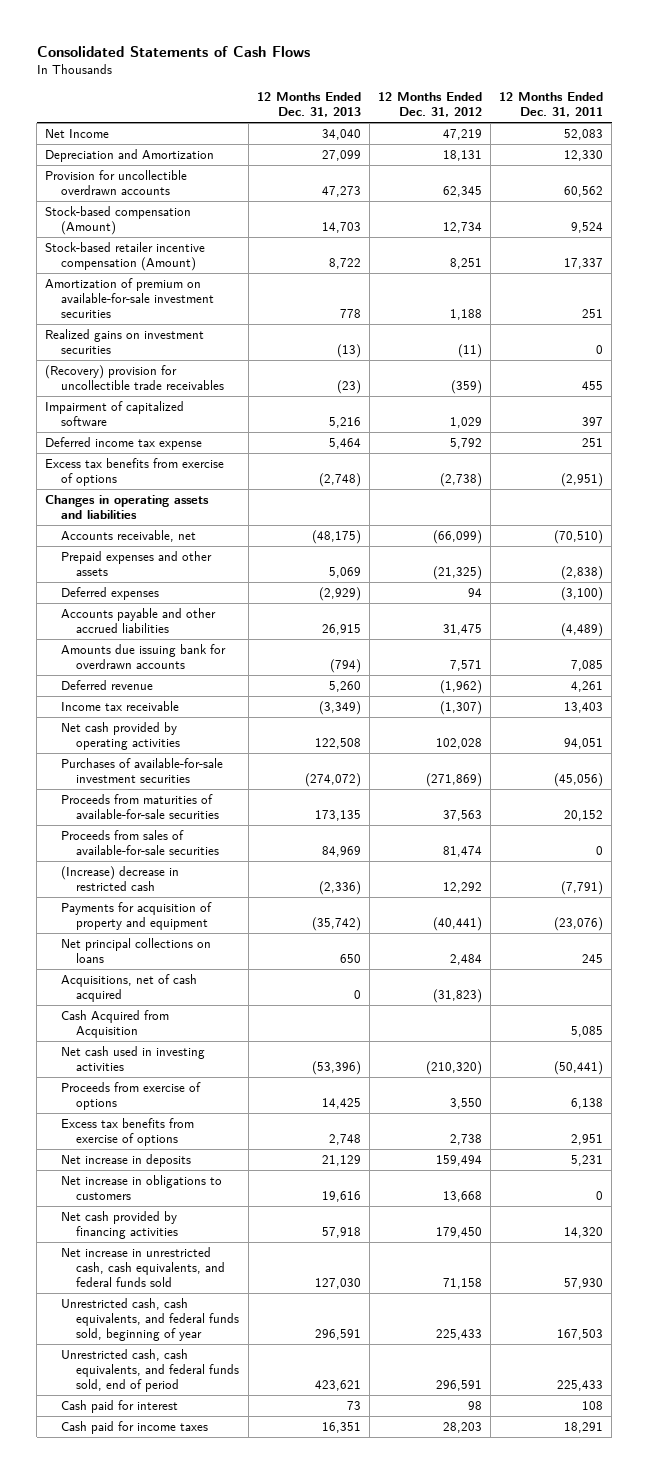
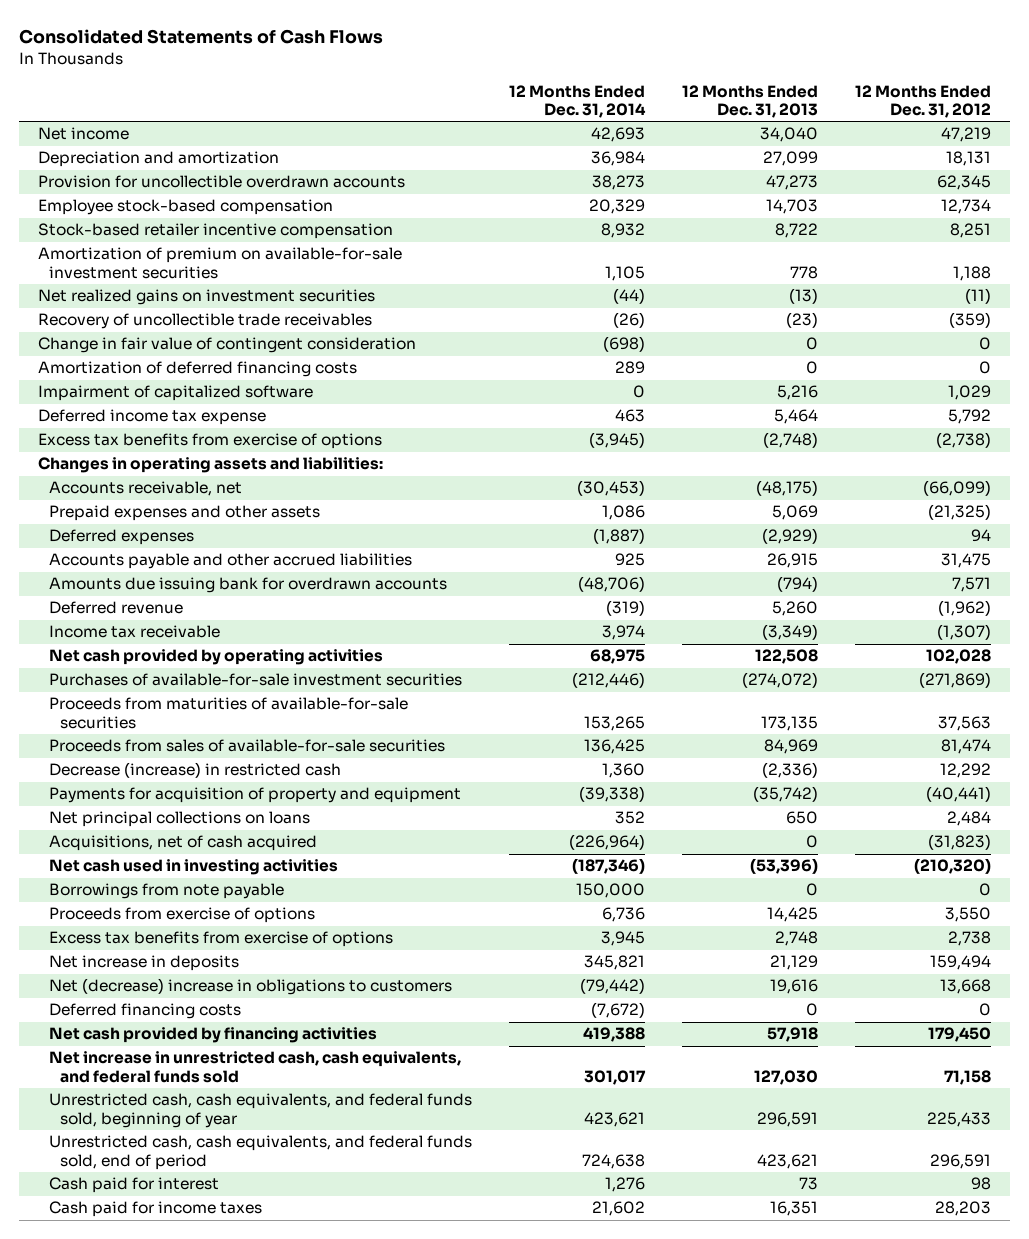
- | 12 Months Ended Dec. 31, 2013 | 12 Months Ended Dec. 31, 2012 | 12 Months Ended Dec. 31, 2011
+ | 12 Months Ended Dec. 31, 2014 | 12 Months Ended Dec. 31, 2013 | 12 Months Ended Dec. 31, 2012
- Net Income | 34,040 | 47,219 | 52,083
- Depreciation and Amortization | 27,099 | 18,131 | 12,330
+ Net income | 42,693 | 34,040 | 47,219
+ Depreciation and amortization | 36,984 | 27,099 | 18,131
- Stock-based compensation (Amount) | 14,703 | 12,734 | 9,524
- Stock-based retailer incentive compensation (Amount) | 8,722 | 8,251 | 17,337
+ Employee stock-based compensation | 20,329 | 14,703 | 12,734
+ Stock-based retailer incentive compensation | 8,932 | 8,722 | 8,251
- Realized gains on investment securities | (13) | (11) | 0
- (Recovery) provision for uncollectible trade receivables | (23) | (359) | 455
+ Net realized gains on investment securities | (44) | (13) | (11)
+ Recovery of uncollectible trade receivables | (26) | (23) | (359)
+ Change in fair value of contingent consideration | (698) | 0 | 0
+ Amortization of deferred financing costs | 289 | 0 | 0
- Changes in operating assets and liabilities
+ Changes in operating assets and liabilities:
- (Increase) decrease in restricted cash | (2,336) | 12,292 | (7,791)
+ Decrease (increase) in restricted cash | 1,360 | (2,336) | 12,292
- Cash Acquired from Acquisition | | | 5,085
+ Borrowings from note payable | 150,000 | 0 | 0
- Net increase in obligations to customers | 19,616 | 13,668 | 0
+ Net (decrease) increase in obligations to customers | (79,442) | 19,616 | 13,668
+ Deferred financing costs | (7,672) | 0 | 0

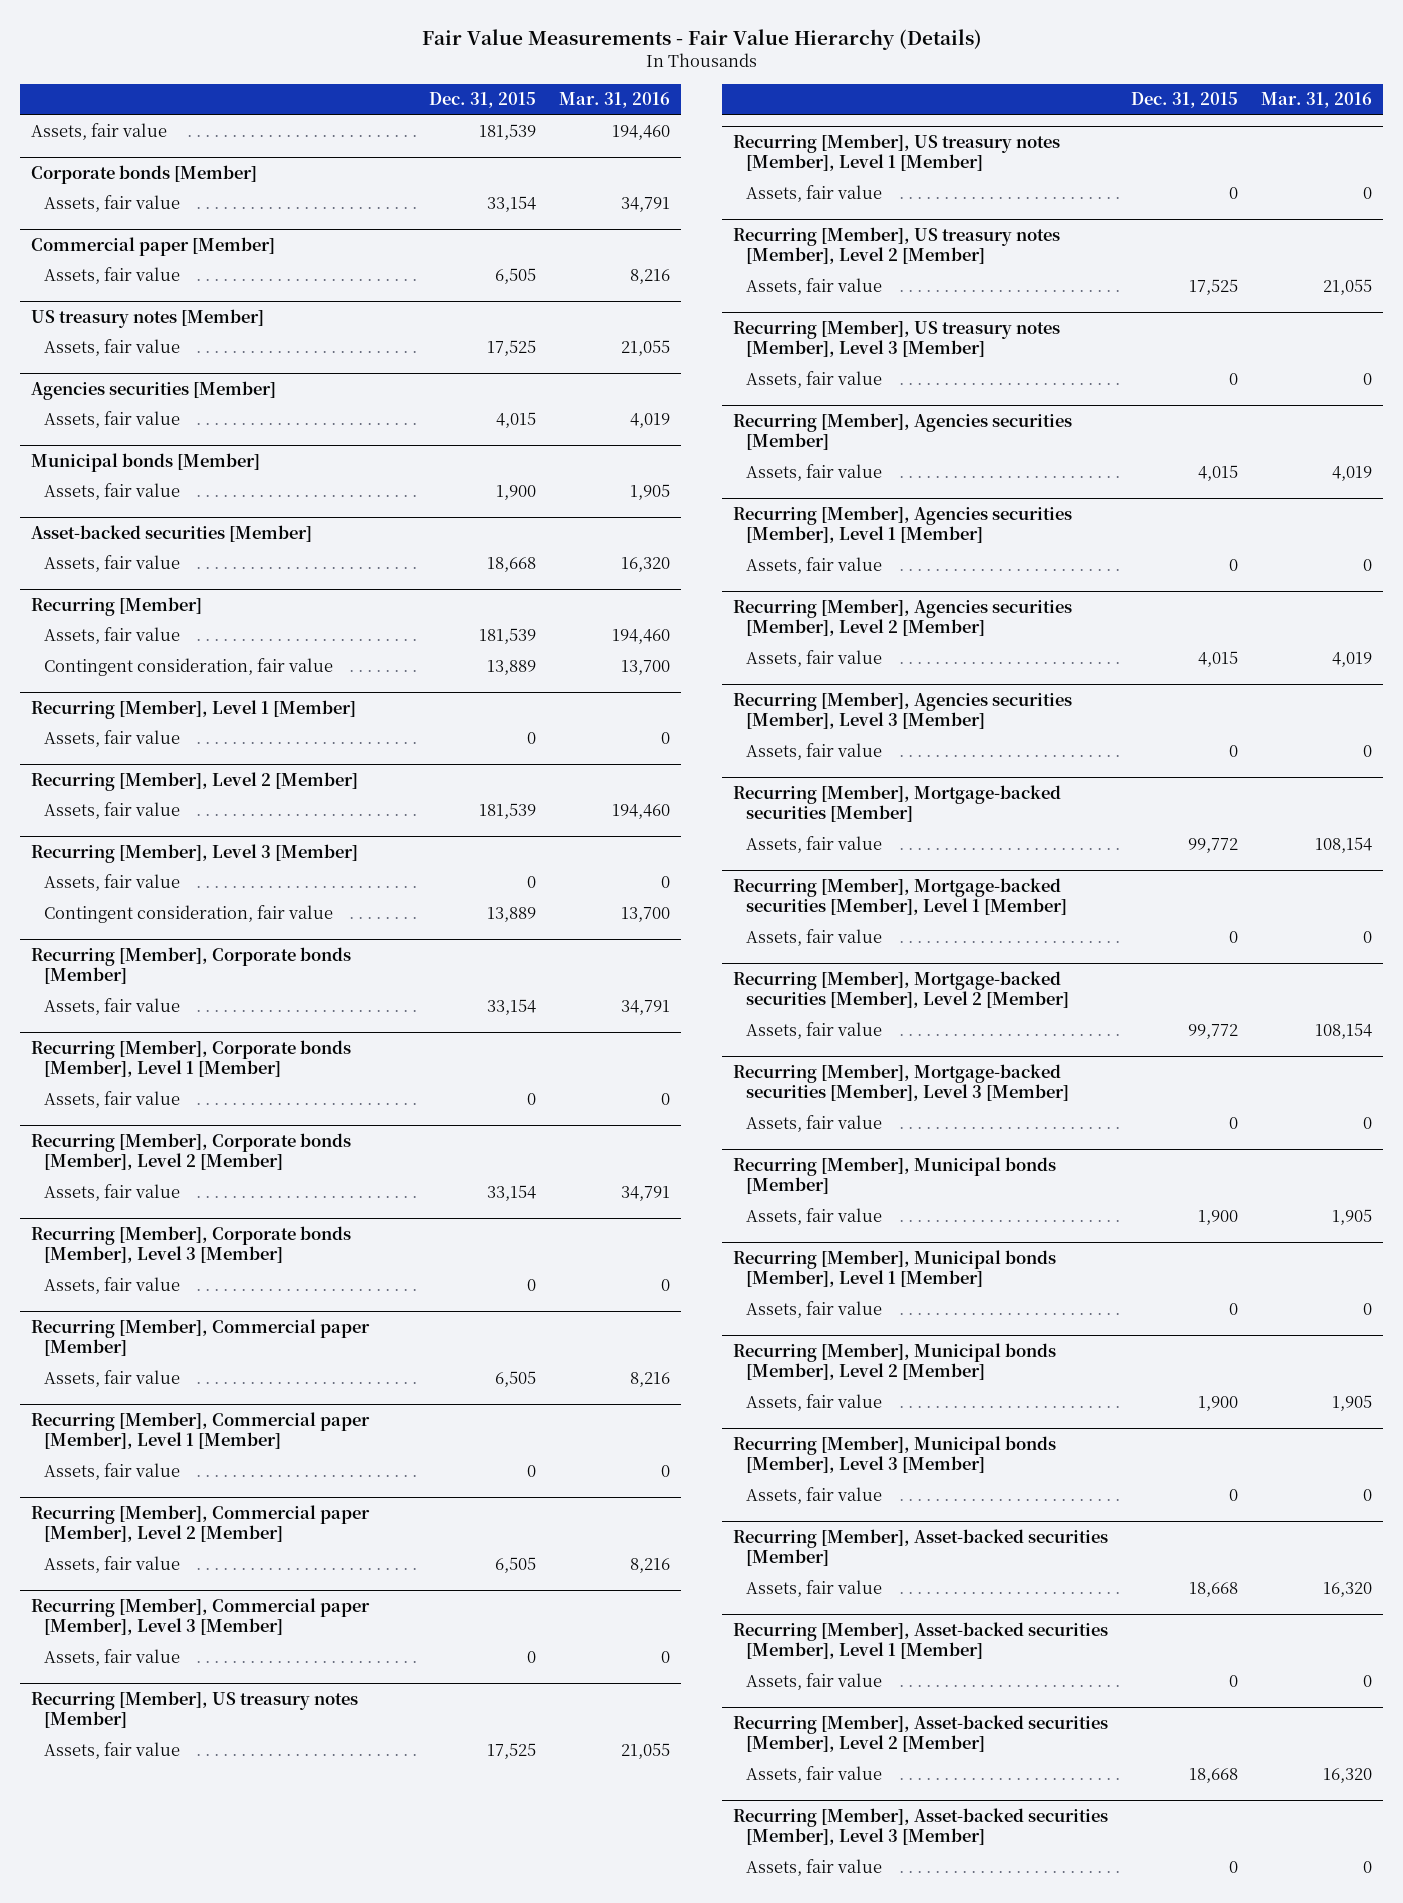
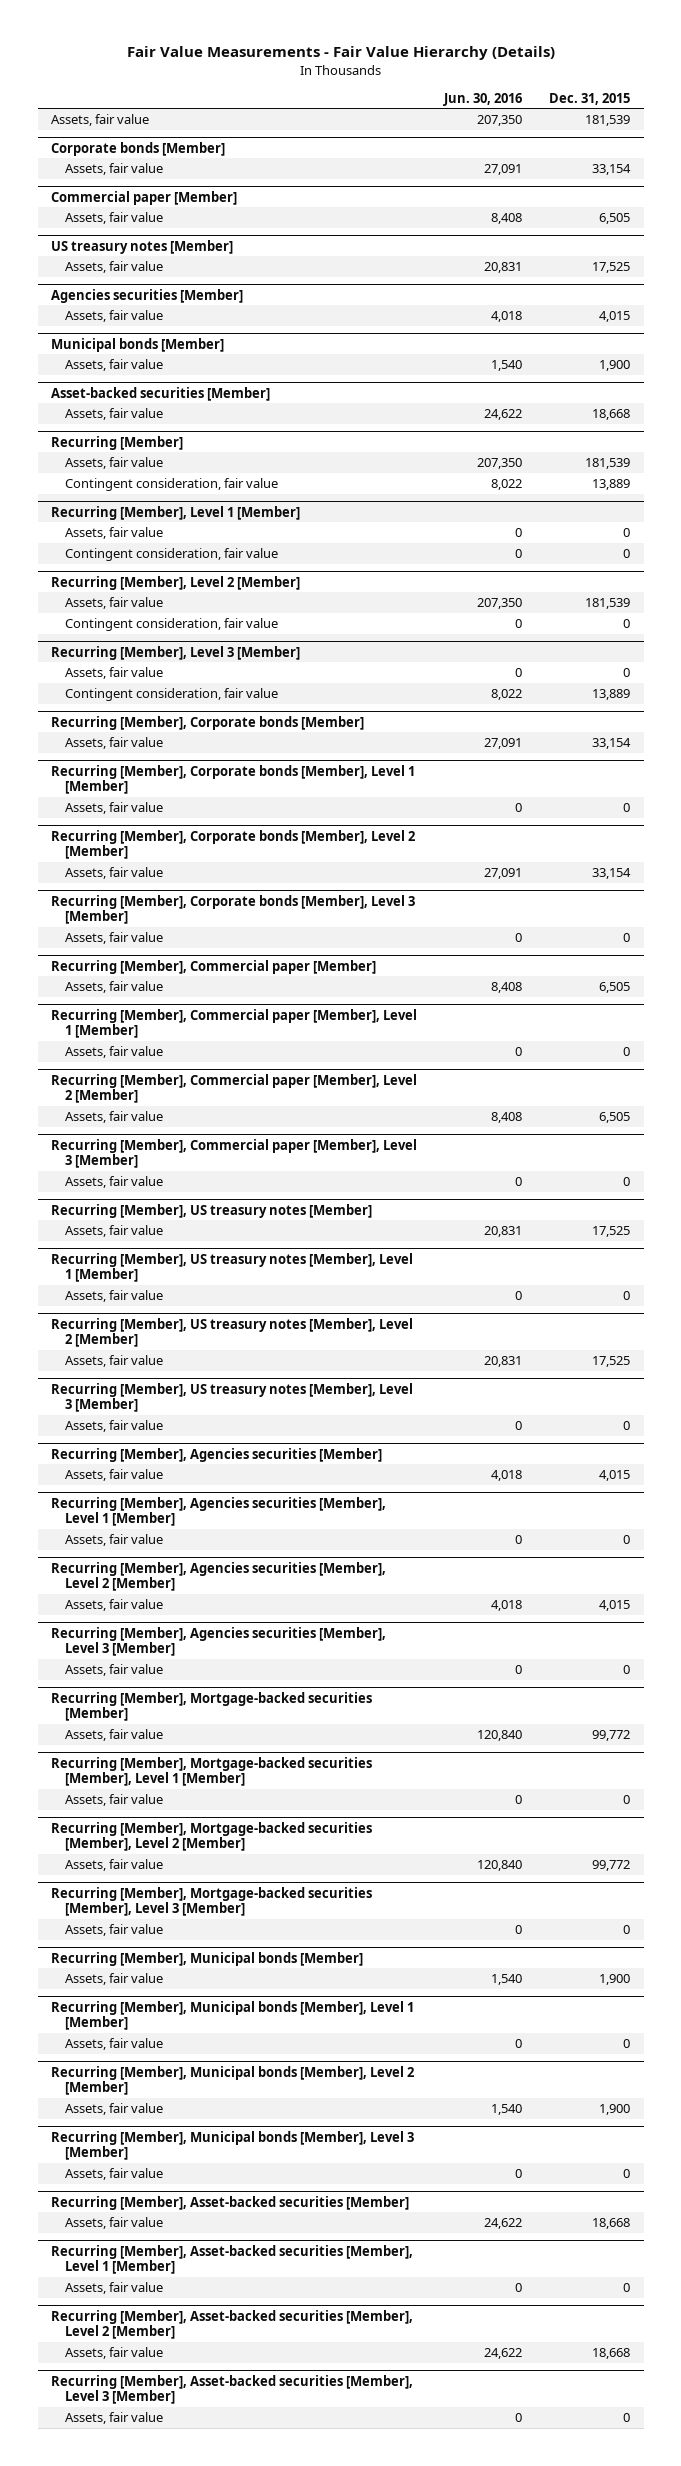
- | Dec. 31, 2015 | Mar. 31, 2016
+ | Jun. 30, 2016 | Dec. 31, 2015
@ Recurring [Member], Level 1 [Member]
+ Contingent consideration, fair value | 0 | 0
@ Recurring [Member], Level 2 [Member]
+ Contingent consideration, fair value | 0 | 0

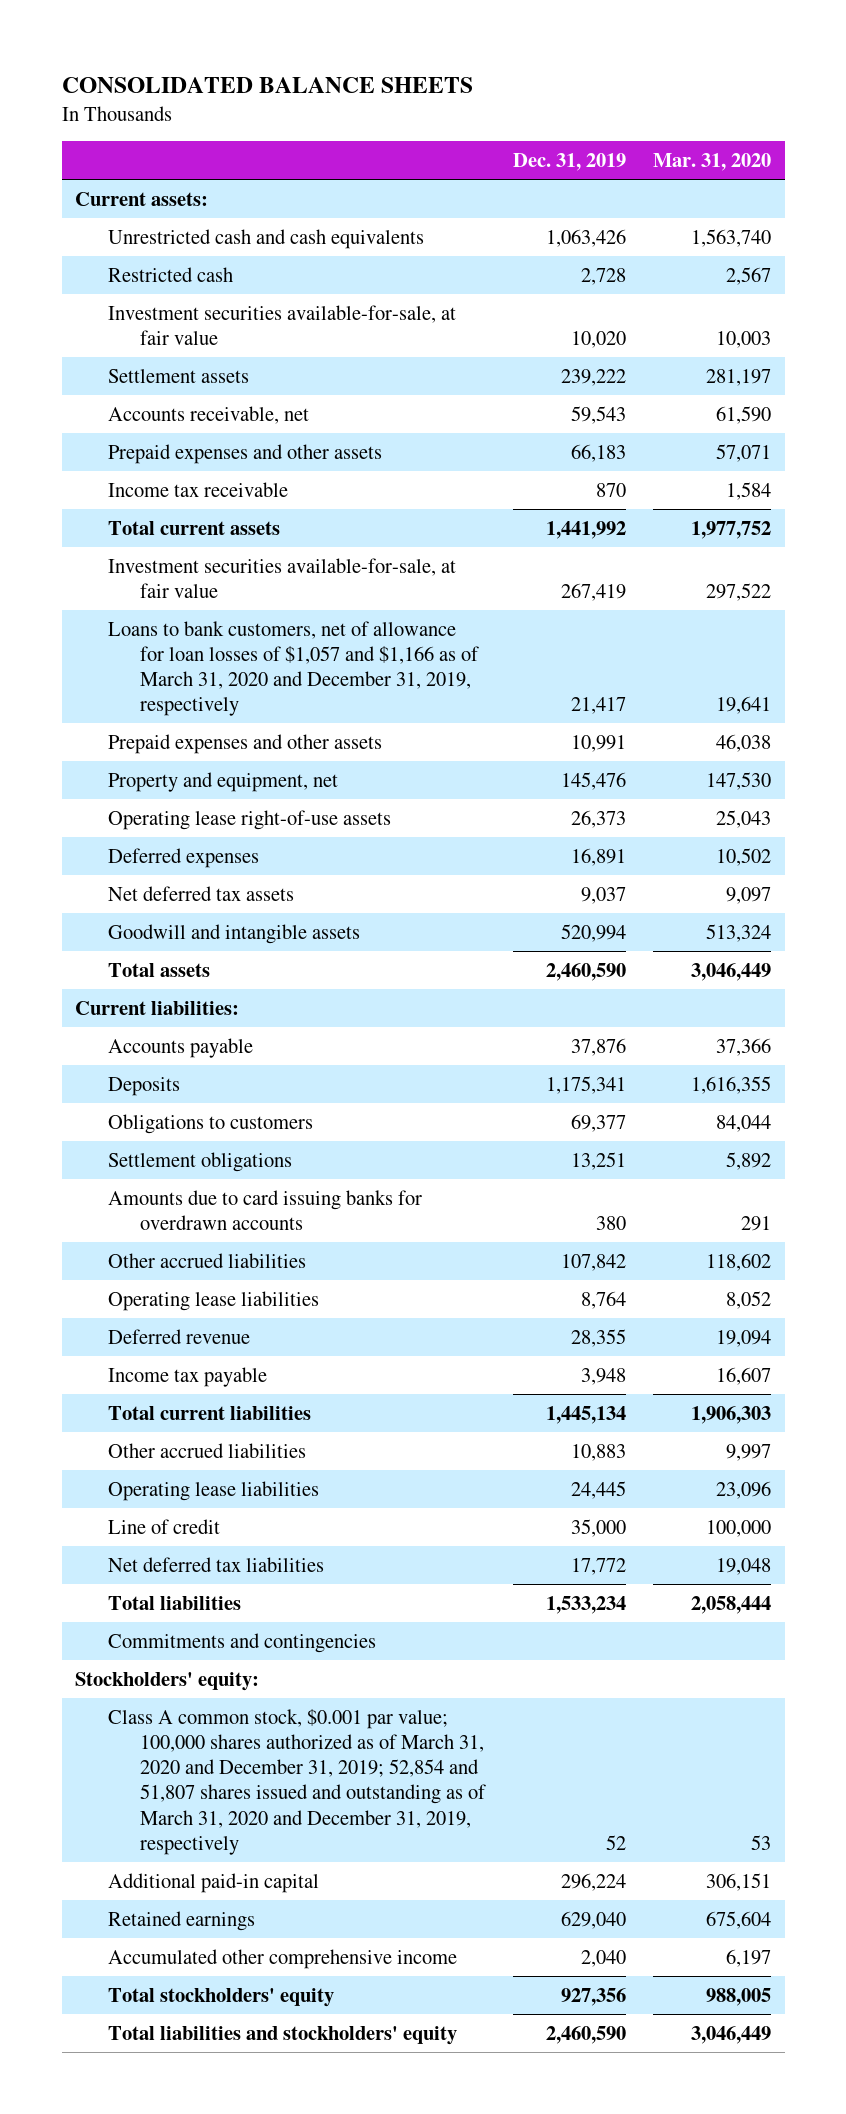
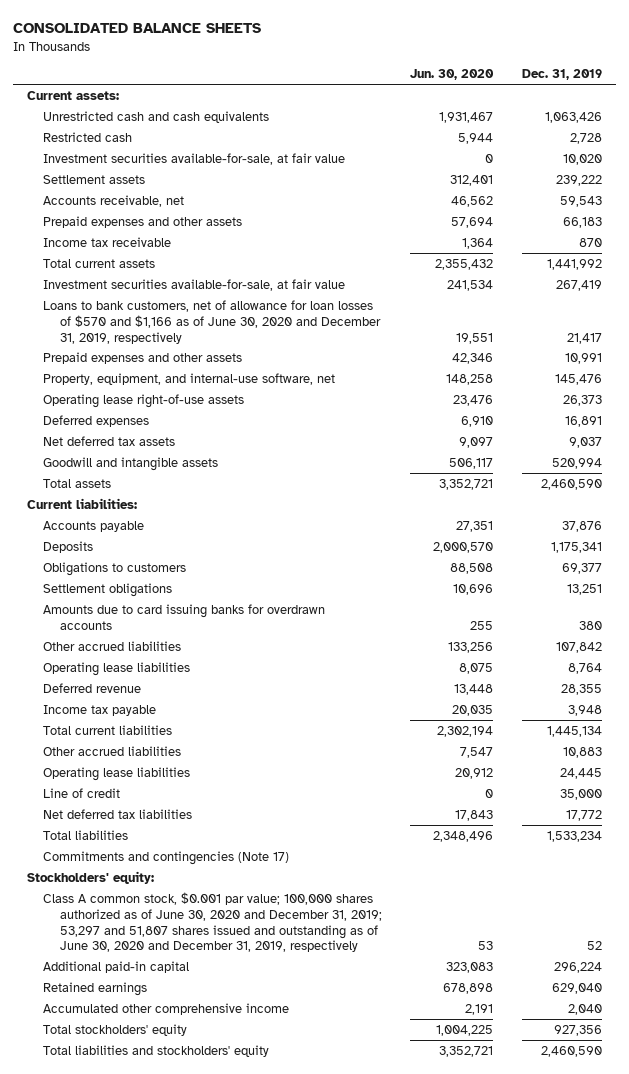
- | Dec. 31, 2019 | Mar. 31, 2020
+ | Jun. 30, 2020 | Dec. 31, 2019
- Loans to bank customers, net of allowance for loan losses of $1,057 and $1,166 as of March 31, 2020 and December 31, 2019, respectively | 21,417 | 19,641
+ Loans to bank customers, net of allowance for loan losses of $570 and $1,166 as of June 30, 2020 and December 31, 2019, respectively | 19,551 | 21,417
- Property and equipment, net | 145,476 | 147,530
+ Property, equipment, and internal-use software, net | 148,258 | 145,476
- Commitments and contingencies
+ Commitments and contingencies (Note 17)
- Class A common stock, $0.001 par value; 100,000 shares authorized as of March 31, 2020 and December 31, 2019; 52,854 and 51,807 shares issued and outstanding as of March 31, 2020 and December 31, 2019, respectively | 52 | 53
+ Class A common stock, $0.001 par value; 100,000 shares authorized as of June 30, 2020 and December 31, 2019; 53,297 and 51,807 shares issued and outstanding as of June 30, 2020 and December 31, 2019, respectively | 53 | 52

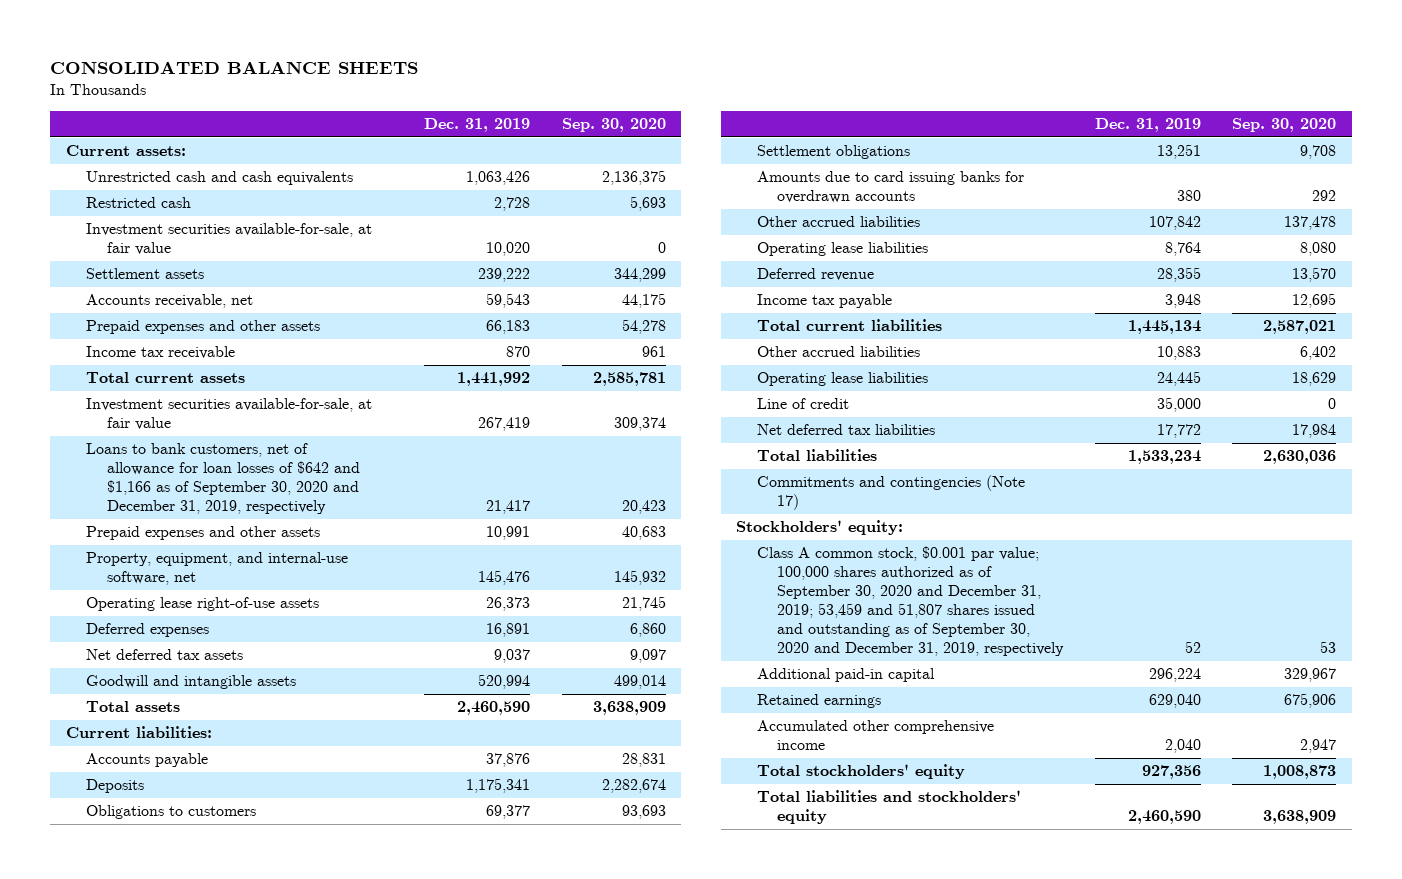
- | Jun. 30, 2020 | Dec. 31, 2019
+ | Dec. 31, 2019 | Sep. 30, 2020
- Loans to bank customers, net of allowance for loan losses of $570 and $1,166 as of June 30, 2020 and December 31, 2019, respectively | 19,551 | 21,417
+ Loans to bank customers, net of allowance for loan losses of $642 and $1,166 as of September 30, 2020 and December 31, 2019, respectively | 21,417 | 20,423
- Class A common stock, $0.001 par value; 100,000 shares authorized as of June 30, 2020 and December 31, 2019; 53,297 and 51,807 shares issued and outstanding as of June 30, 2020 and December 31, 2019, respectively | 53 | 52
+ Class A common stock, $0.001 par value; 100,000 shares authorized as of September 30, 2020 and December 31, 2019; 53,459 and 51,807 shares issued and outstanding as of September 30, 2020 and December 31, 2019, respectively | 52 | 53

